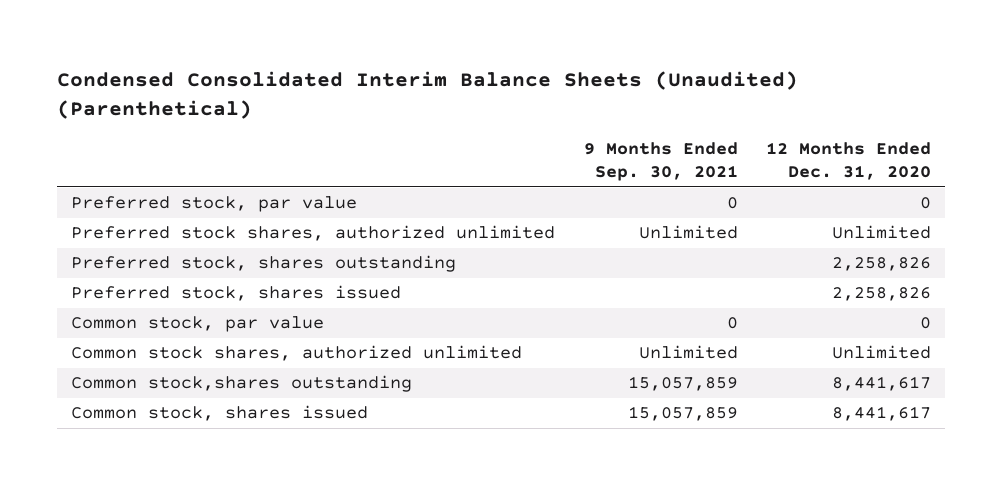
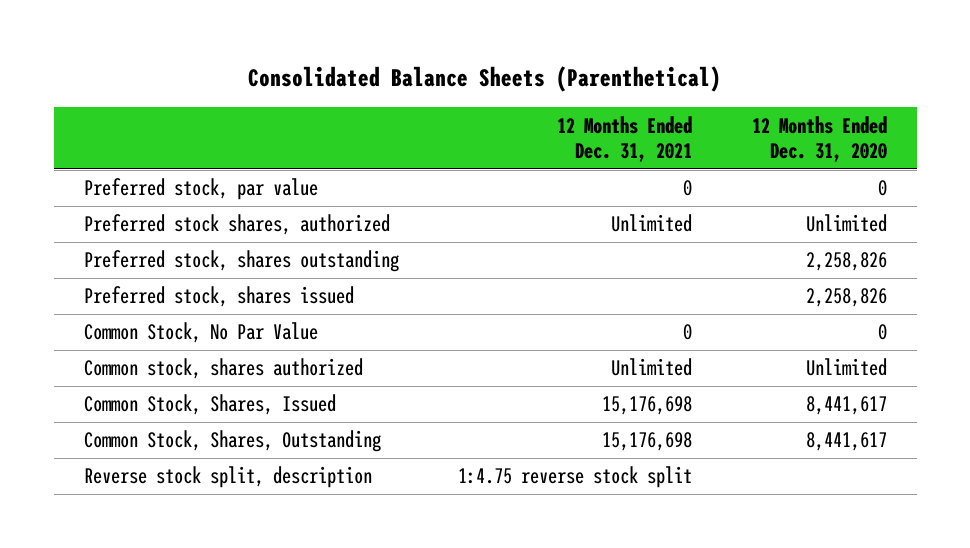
- Condensed Consolidated Interim Balance Sheets (Unaudited) (Parenthetical)
+ Consolidated Balance Sheets (Parenthetical)
- | 9 Months Ended Sep. 30, 2021 | 12 Months Ended Dec. 31, 2020
+ | 12 Months Ended Dec. 31, 2021 | 12 Months Ended Dec. 31, 2020
- Preferred stock shares, authorized unlimited | Unlimited | Unlimited
+ Preferred stock shares, authorized | Unlimited | Unlimited
- Common stock, par value | 0 | 0
- Common stock shares, authorized unlimited | Unlimited | Unlimited
- Common stock,shares outstanding | 15,057,859 | 8,441,617
- Common stock, shares issued | 15,057,859 | 8,441,617
+ Common Stock, No Par Value | 0 | 0
+ Common stock, shares authorized | Unlimited | Unlimited
+ Common Stock, Shares, Issued | 15,176,698 | 8,441,617
+ Common Stock, Shares, Outstanding | 15,176,698 | 8,441,617
+ Reverse stock split, description | 1:4.75 reverse stock split |

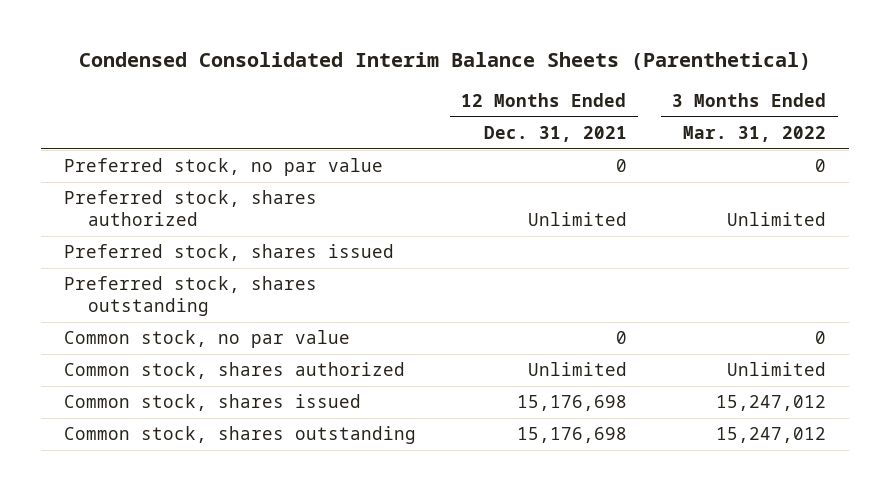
- Consolidated Balance Sheets (Parenthetical)
+ Condensed Consolidated Interim Balance Sheets (Parenthetical)
- | 12 Months Ended Dec. 31, 2021 | 12 Months Ended Dec. 31, 2020
+ | 12 Months Ended Dec. 31, 2021 | 3 Months Ended Mar. 31, 2022
- Preferred stock, par value | 0 | 0
- Preferred stock shares, authorized | Unlimited | Unlimited
+ Preferred stock, no par value | 0 | 0
+ Preferred stock, shares authorized | Unlimited | Unlimited
- Common Stock, No Par Value | 0 | 0
moved down: Preferred stock, shares outstanding
+ Common stock, no par value | 0 | 0
- Common Stock, Shares, Issued | 15,176,698 | 8,441,617
- Common Stock, Shares, Outstanding | 15,176,698 | 8,441,617
- Reverse stock split, description | 1:4.75 reverse stock split |
+ Common stock, shares issued | 15,176,698 | 15,247,012
+ Common stock, shares outstanding | 15,176,698 | 15,247,012

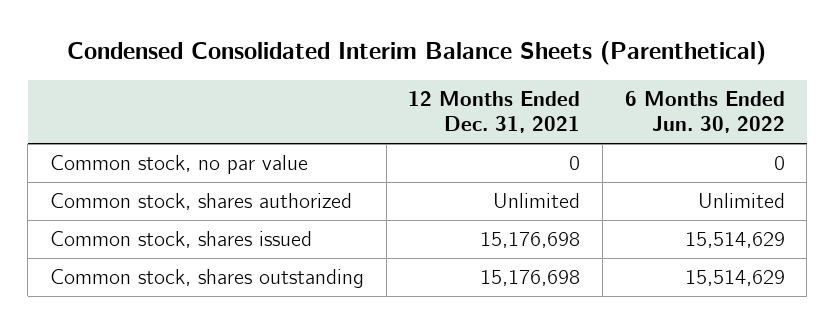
- | 12 Months Ended Dec. 31, 2021 | 3 Months Ended Mar. 31, 2022
+ | 12 Months Ended Dec. 31, 2021 | 6 Months Ended Jun. 30, 2022
- Preferred stock, no par value | 0 | 0
- Preferred stock, shares authorized | Unlimited | Unlimited
- Preferred stock, shares issued
- Preferred stock, shares outstanding

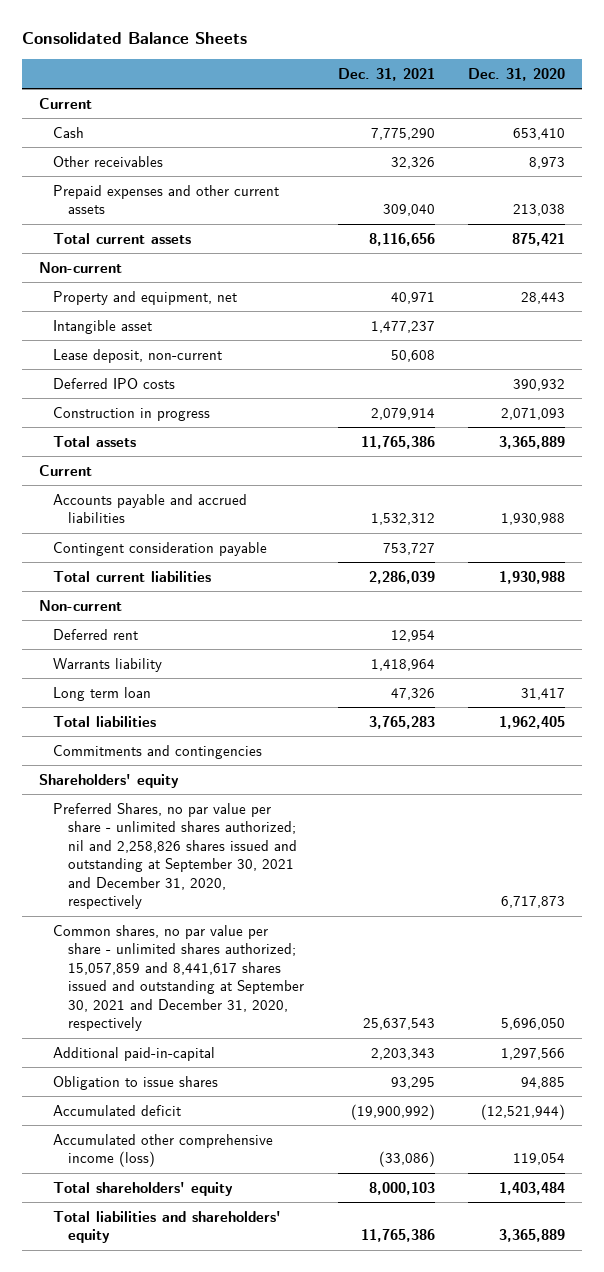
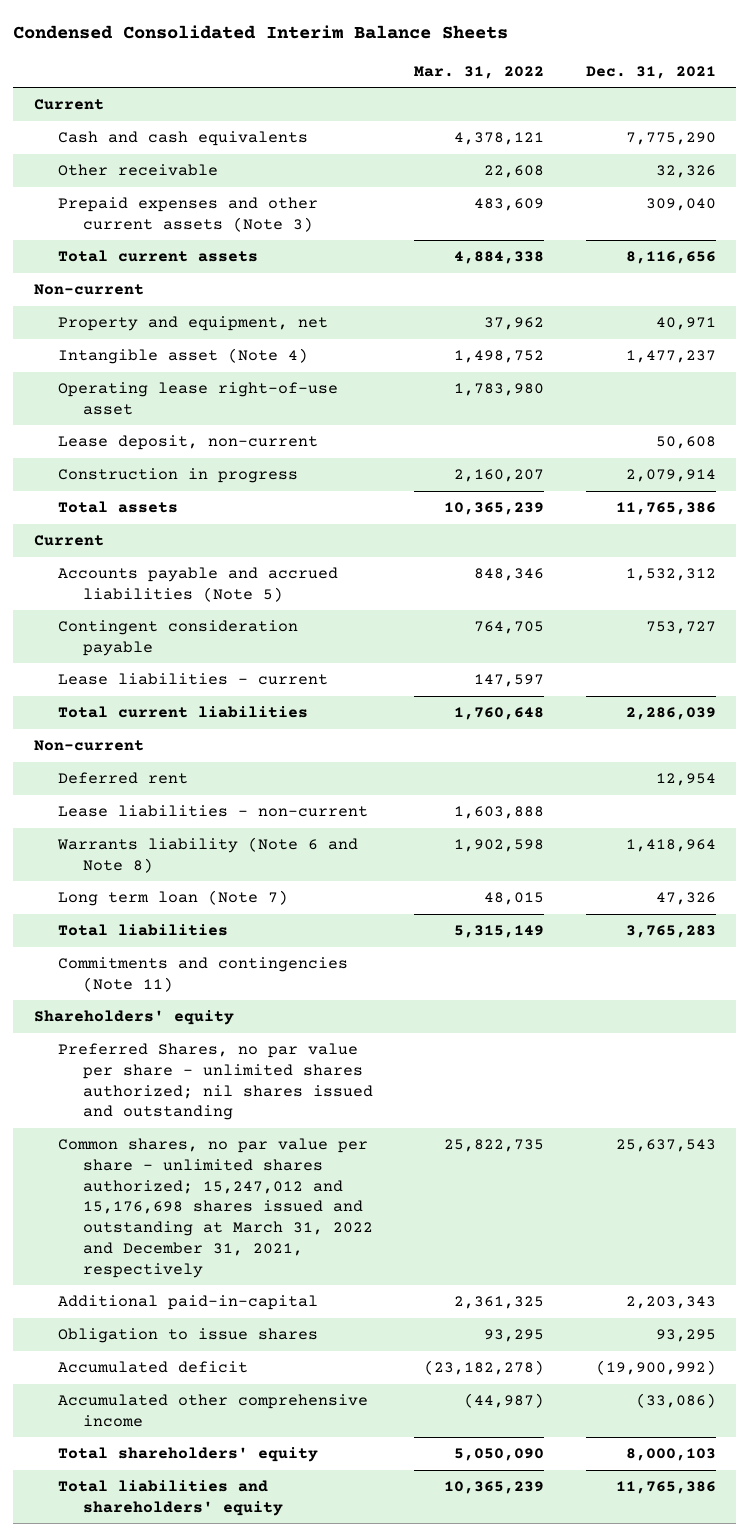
- Consolidated Balance Sheets
+ Condensed Consolidated Interim Balance Sheets
- | Dec. 31, 2021 | Dec. 31, 2020
+ | Mar. 31, 2022 | Dec. 31, 2021
- Cash | 7,775,290 | 653,410
- Other receivables | 32,326 | 8,973
- Prepaid expenses and other current assets | 309,040 | 213,038
+ Cash and cash equivalents | 4,378,121 | 7,775,290
+ Other receivable | 22,608 | 32,326
+ Prepaid expenses and other current assets (Note 3) | 483,609 | 309,040
- Intangible asset | 1,477,237 |
+ Intangible asset (Note 4) | 1,498,752 | 1,477,237
+ Operating lease right-of-use asset | 1,783,980 |
- Deferred IPO costs | | 390,932
- Accounts payable and accrued liabilities | 1,532,312 | 1,930,988
+ Accounts payable and accrued liabilities (Note 5) | 848,346 | 1,532,312
+ Lease liabilities - current | 147,597 |
- Warrants liability | 1,418,964 |
- Long term loan | 47,326 | 31,417
+ Lease liabilities - non-current | 1,603,888 |
+ Warrants liability (Note 6 and Note 8) | 1,902,598 | 1,418,964
+ Long term loan (Note 7) | 48,015 | 47,326
- Commitments and contingencies
+ Commitments and contingencies (Note 11)
- Preferred Shares, no par value per share - unlimited shares authorized; nil and 2,258,826 shares issued and outstanding at September 30, 2021 and December 31, 2020, respectively | | 6,717,873
- Common shares, no par value per share - unlimited shares authorized; 15,057,859 and 8,441,617 shares issued and outstanding at September 30, 2021 and December 31, 2020, respectively | 25,637,543 | 5,696,050
+ Preferred Shares, no par value per share - unlimited shares authorized; nil shares issued and outstanding
+ Common shares, no par value per share - unlimited shares authorized; 15,247,012 and 15,176,698 shares issued and outstanding at March 31, 2022 and December 31, 2021, respectively | 25,822,735 | 25,637,543
- Accumulated other comprehensive income (loss) | (33,086) | 119,054
+ Accumulated other comprehensive income | (44,987) | (33,086)

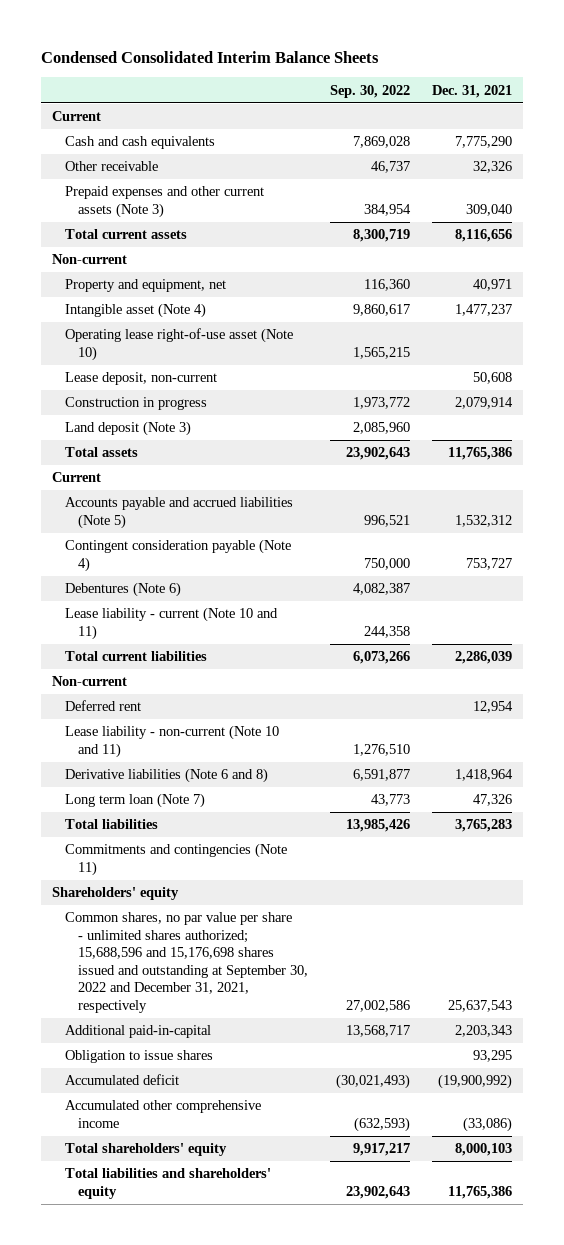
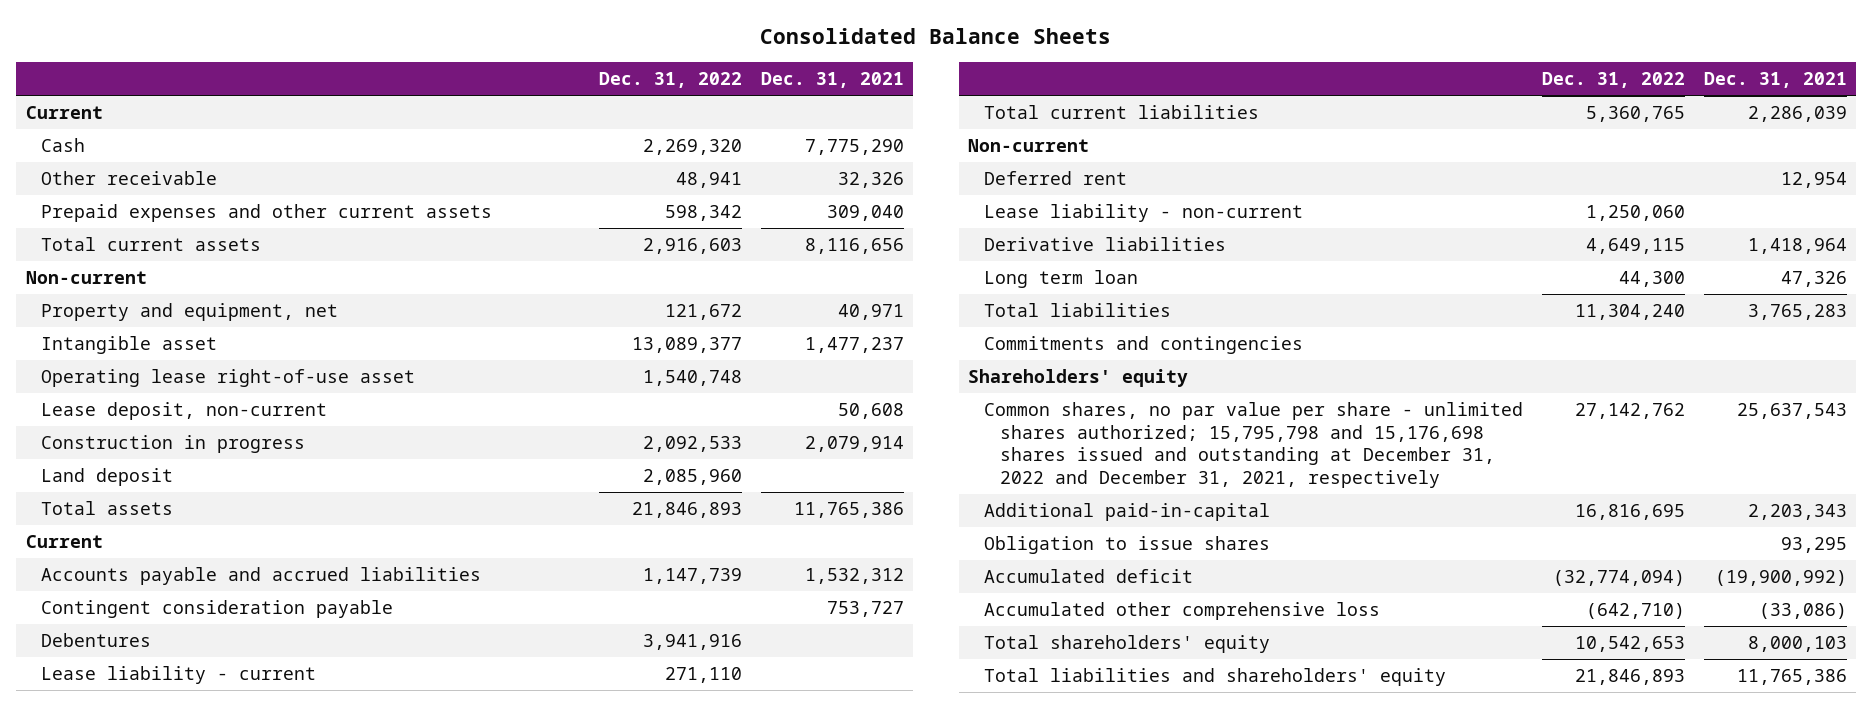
- Condensed Consolidated Interim Balance Sheets
+ Consolidated Balance Sheets
- | Sep. 30, 2022 | Dec. 31, 2021
+ | Dec. 31, 2022 | Dec. 31, 2021
- Cash and cash equivalents | 7,869,028 | 7,775,290
+ Cash | 2,269,320 | 7,775,290
- Prepaid expenses and other current assets (Note 3) | 384,954 | 309,040
+ Prepaid expenses and other current assets | 598,342 | 309,040
- Intangible asset (Note 4) | 9,860,617 | 1,477,237
- Operating lease right-of-use asset (Note 10) | 1,565,215 |
+ Intangible asset | 13,089,377 | 1,477,237
+ Operating lease right-of-use asset | 1,540,748 |
- Land deposit (Note 3) | 2,085,960 |
+ Land deposit | 2,085,960 |
- Accounts payable and accrued liabilities (Note 5) | 996,521 | 1,532,312
- Contingent consideration payable (Note 4) | 750,000 | 753,727
- Debentures (Note 6) | 4,082,387 |
- Lease liability - current (Note 10 and 11) | 244,358 |
+ Accounts payable and accrued liabilities | 1,147,739 | 1,532,312
+ Contingent consideration payable | | 753,727
+ Debentures | 3,941,916 |
+ Lease liability - current | 271,110 |
- Lease liability - non-current (Note 10 and 11) | 1,276,510 |
- Derivative liabilities (Note 6 and 8) | 6,591,877 | 1,418,964
- Long term loan (Note 7) | 43,773 | 47,326
+ Lease liability - non-current | 1,250,060 |
+ Derivative liabilities | 4,649,115 | 1,418,964
+ Long term loan | 44,300 | 47,326
- Commitments and contingencies (Note 11)
+ Commitments and contingencies
- Common shares, no par value per share - unlimited shares authorized; 15,688,596 and 15,176,698 shares issued and outstanding at September 30, 2022 and December 31, 2021, respectively | 27,002,586 | 25,637,543
+ Common shares, no par value per share - unlimited shares authorized; 15,795,798 and 15,176,698 shares issued and outstanding at December 31, 2022 and December 31, 2021, respectively | 27,142,762 | 25,637,543
- Accumulated other comprehensive income | (632,593) | (33,086)
+ Accumulated other comprehensive loss | (642,710) | (33,086)

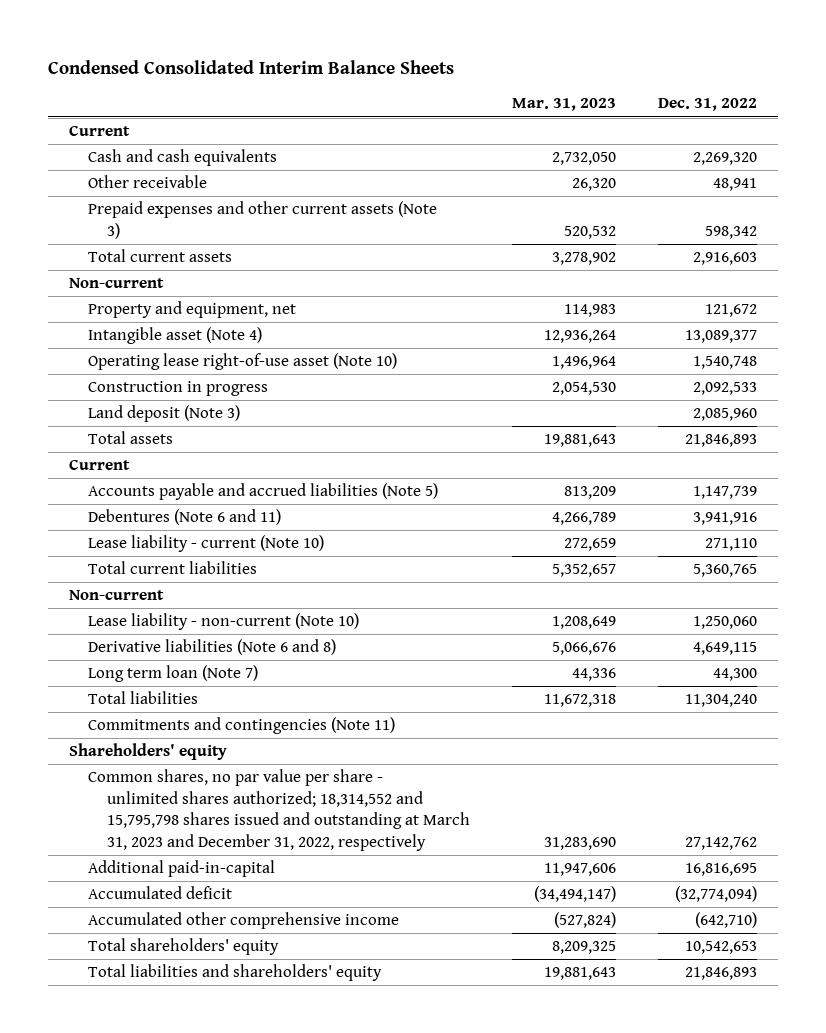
- Consolidated Balance Sheets
+ Condensed Consolidated Interim Balance Sheets
- | Dec. 31, 2022 | Dec. 31, 2021
+ | Mar. 31, 2023 | Dec. 31, 2022
- Cash | 2,269,320 | 7,775,290
+ Cash and cash equivalents | 2,732,050 | 2,269,320
- Prepaid expenses and other current assets | 598,342 | 309,040
+ Prepaid expenses and other current assets (Note 3) | 520,532 | 598,342
- Intangible asset | 13,089,377 | 1,477,237
- Operating lease right-of-use asset | 1,540,748 |
- Lease deposit, non-current | | 50,608
+ Intangible asset (Note 4) | 12,936,264 | 13,089,377
+ Operating lease right-of-use asset (Note 10) | 1,496,964 | 1,540,748
- Land deposit | 2,085,960 |
+ Land deposit (Note 3) | | 2,085,960
- Accounts payable and accrued liabilities | 1,147,739 | 1,532,312
- Contingent consideration payable | | 753,727
- Debentures | 3,941,916 |
- Lease liability - current | 271,110 |
+ Accounts payable and accrued liabilities (Note 5) | 813,209 | 1,147,739
+ Debentures (Note 6 and 11) | 4,266,789 | 3,941,916
+ Lease liability - current (Note 10) | 272,659 | 271,110
- Deferred rent | | 12,954
- Lease liability - non-current | 1,250,060 |
- Derivative liabilities | 4,649,115 | 1,418,964
- Long term loan | 44,300 | 47,326
+ Lease liability - non-current (Note 10) | 1,208,649 | 1,250,060
+ Derivative liabilities (Note 6 and 8) | 5,066,676 | 4,649,115
+ Long term loan (Note 7) | 44,336 | 44,300
- Commitments and contingencies
+ Commitments and contingencies (Note 11)
- Common shares, no par value per share - unlimited shares authorized; 15,795,798 and 15,176,698 shares issued and outstanding at December 31, 2022 and December 31, 2021, respectively | 27,142,762 | 25,637,543
+ Common shares, no par value per share - unlimited shares authorized; 18,314,552 and 15,795,798 shares issued and outstanding at March 31, 2023 and December 31, 2022, respectively | 31,283,690 | 27,142,762
- Obligation to issue shares | | 93,295
- Accumulated other comprehensive loss | (642,710) | (33,086)
+ Accumulated other comprehensive income | (527,824) | (642,710)

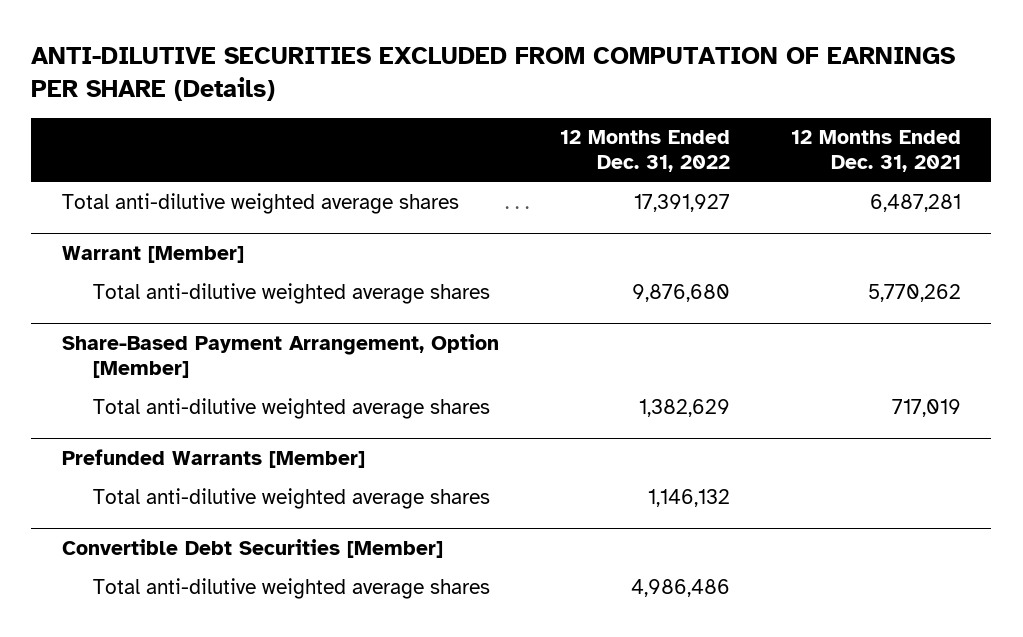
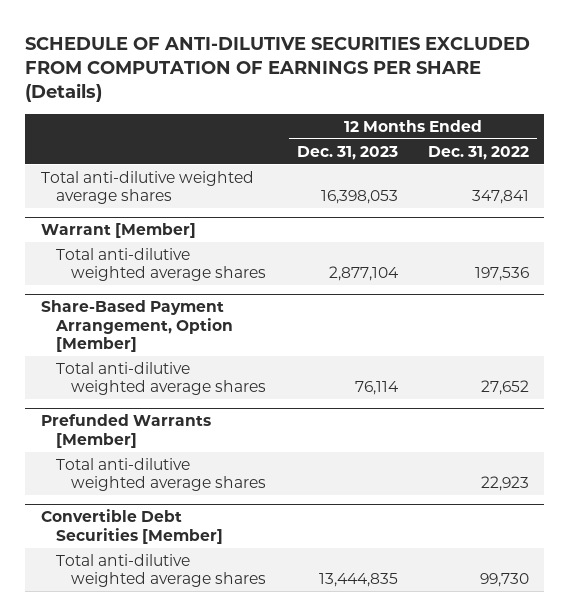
- ANTI-DILUTIVE SECURITIES EXCLUDED FROM COMPUTATION OF EARNINGS PER SHARE (Details)
+ SCHEDULE OF ANTI-DILUTIVE SECURITIES EXCLUDED FROM COMPUTATION OF EARNINGS PER SHARE (Details)
- | 12 Months Ended Dec. 31, 2022 | 12 Months Ended Dec. 31, 2021
+ | 12 Months Ended Dec. 31, 2023 | 12 Months Ended Dec. 31, 2022
- Total anti-dilutive weighted average shares | 17,391,927 | 6,487,281
+ Total anti-dilutive weighted average shares | 16,398,053 | 347,841
@ Warrant [Member]
- Total anti-dilutive weighted average shares | 9,876,680 | 5,770,262
+ Total anti-dilutive weighted average shares | 2,877,104 | 197,536
@ Share-Based Payment Arrangement, Option [Member]
- Total anti-dilutive weighted average shares | 1,382,629 | 717,019
+ Total anti-dilutive weighted average shares | 76,114 | 27,652
@ Prefunded Warrants [Member]
- Total anti-dilutive weighted average shares | 1,146,132 |
+ Total anti-dilutive weighted average shares | | 22,923
@ Convertible Debt Securities [Member]
- Total anti-dilutive weighted average shares | 4,986,486 |
+ Total anti-dilutive weighted average shares | 13,444,835 | 99,730

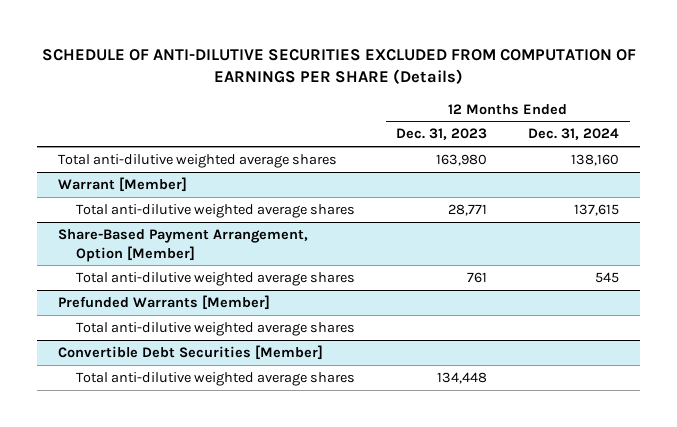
- | 12 Months Ended Dec. 31, 2023 | 12 Months Ended Dec. 31, 2022
+ | 12 Months Ended Dec. 31, 2023 | 12 Months Ended Dec. 31, 2024
- Total anti-dilutive weighted average shares | 16,398,053 | 347,841
+ Total anti-dilutive weighted average shares | 163,980 | 138,160
@ Warrant [Member]
- Total anti-dilutive weighted average shares | 2,877,104 | 197,536
+ Total anti-dilutive weighted average shares | 28,771 | 137,615
@ Share-Based Payment Arrangement, Option [Member]
- Total anti-dilutive weighted average shares | 76,114 | 27,652
+ Total anti-dilutive weighted average shares | 761 | 545
@ Convertible Debt Securities [Member]
- Total anti-dilutive weighted average shares | 13,444,835 | 99,730
+ Total anti-dilutive weighted average shares | 134,448 |

